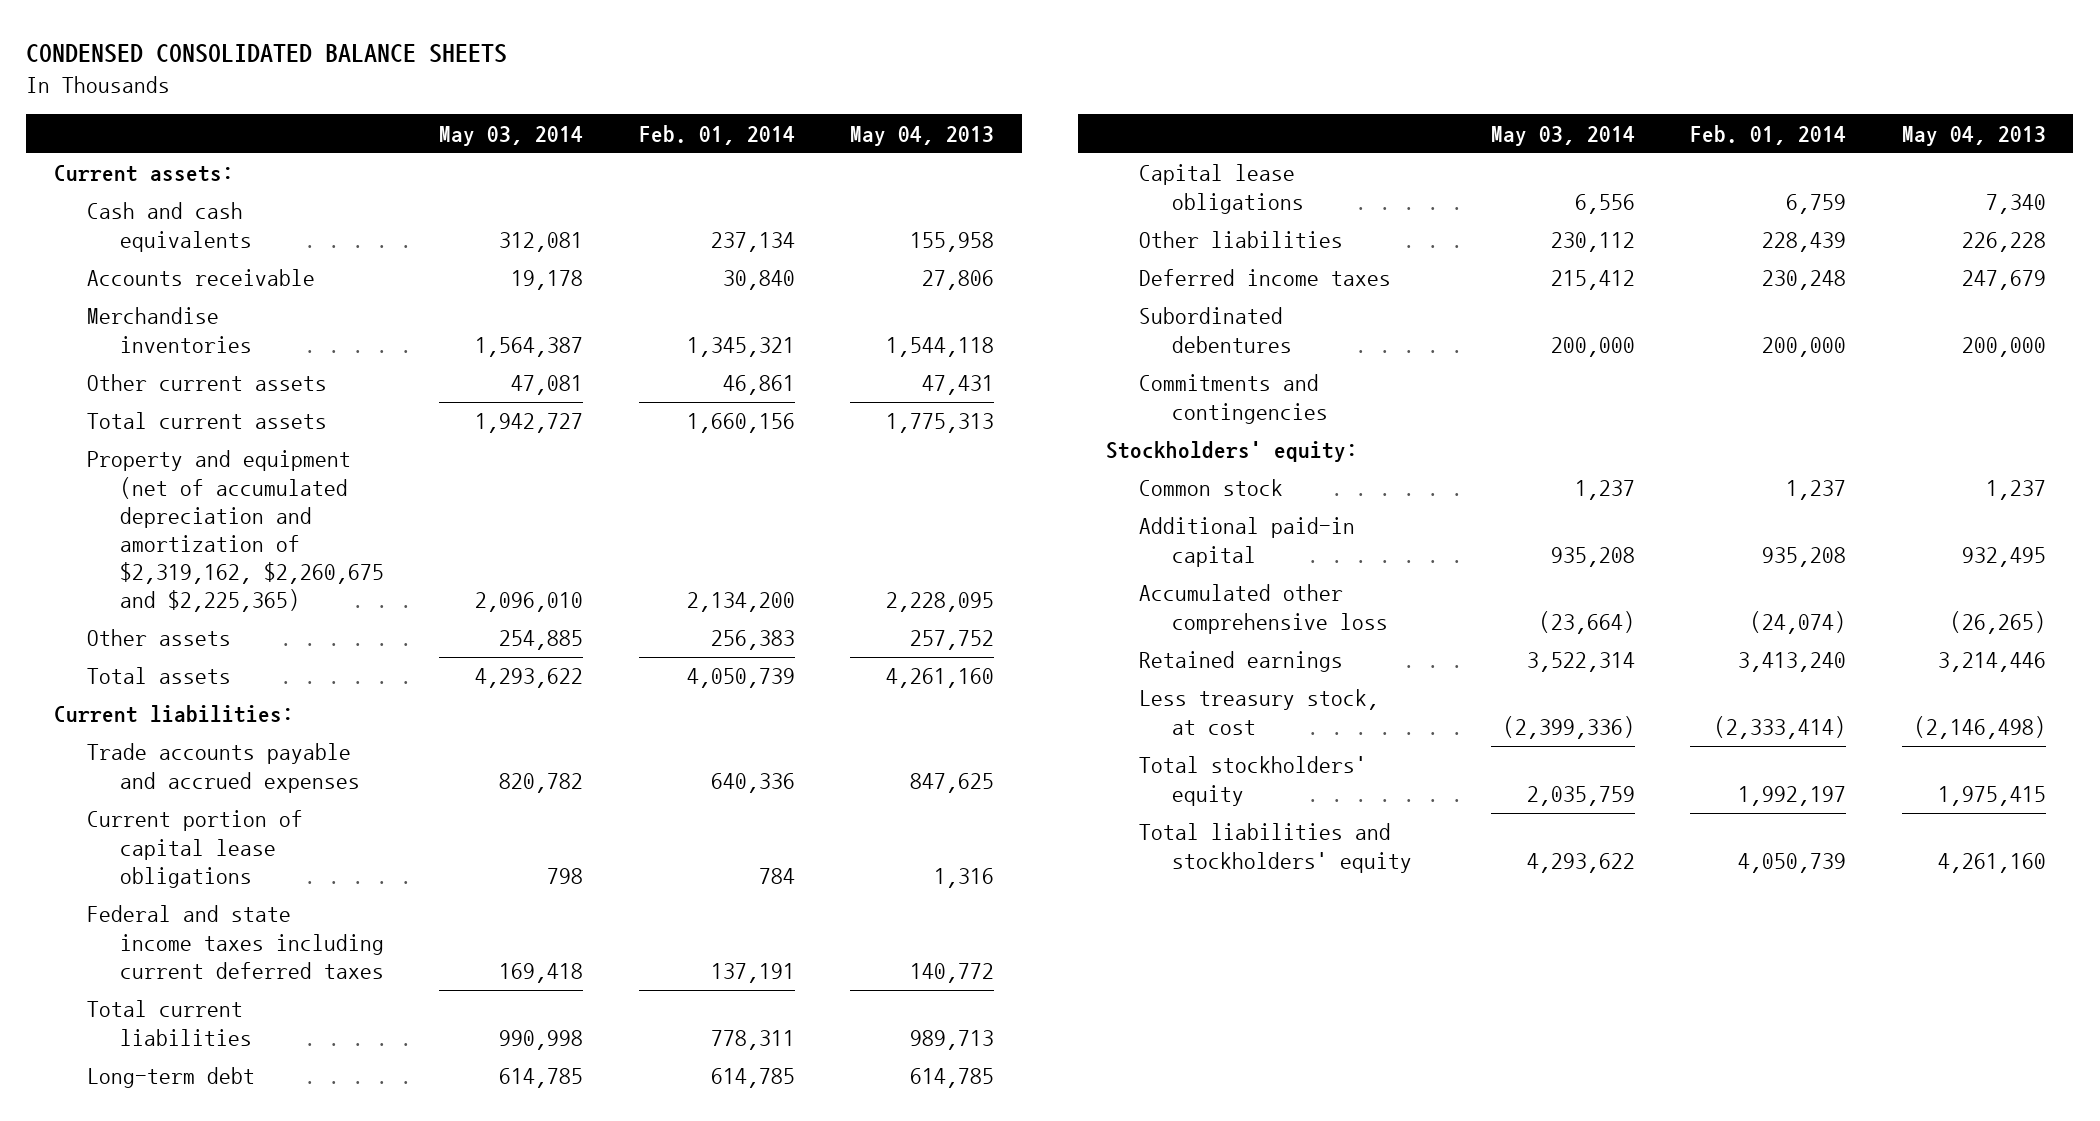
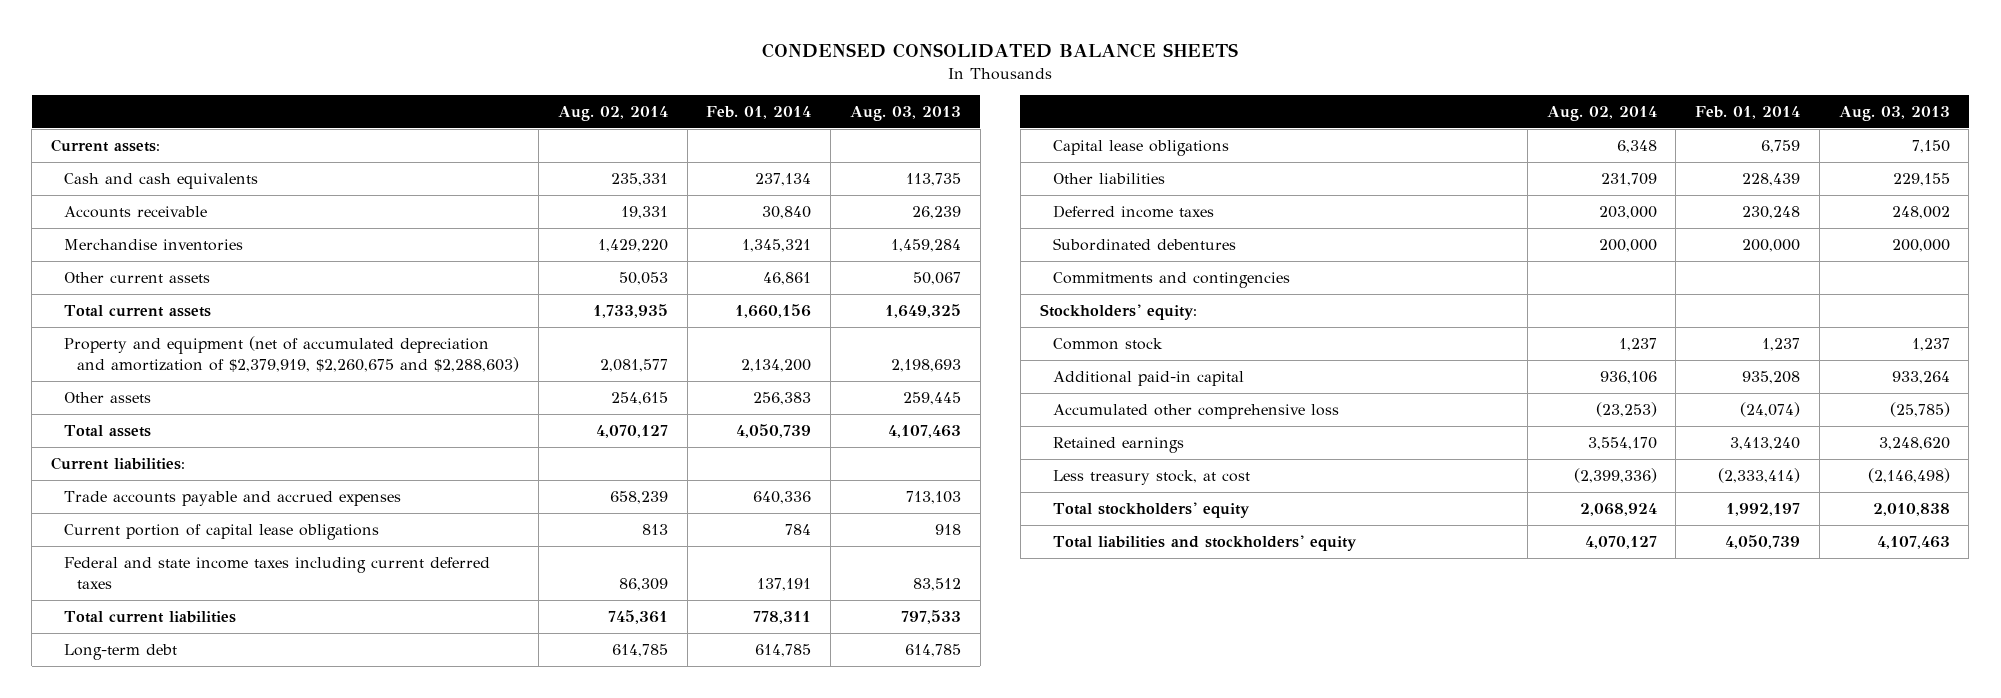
- | May 03, 2014 | Feb. 01, 2014 | May 04, 2013
+ | Aug. 02, 2014 | Feb. 01, 2014 | Aug. 03, 2013
- Property and equipment (net of accumulated depreciation and amortization of $2,319,162, $2,260,675 and $2,225,365) | 2,096,010 | 2,134,200 | 2,228,095
+ Property and equipment (net of accumulated depreciation and amortization of $2,379,919, $2,260,675 and $2,288,603) | 2,081,577 | 2,134,200 | 2,198,693

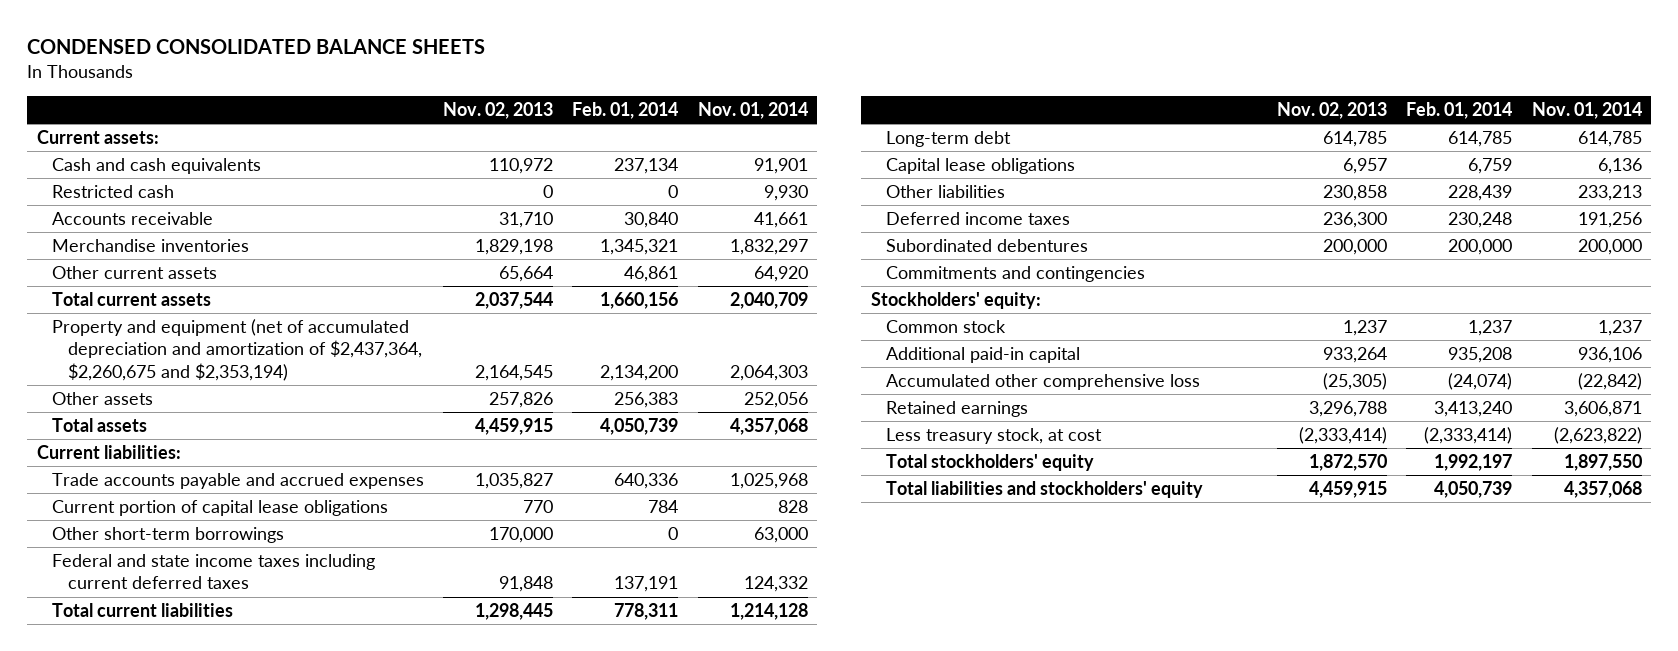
- | Aug. 02, 2014 | Feb. 01, 2014 | Aug. 03, 2013
+ | Nov. 02, 2013 | Feb. 01, 2014 | Nov. 01, 2014
+ Restricted cash | 0 | 0 | 9,930
- Property and equipment (net of accumulated depreciation and amortization of $2,379,919, $2,260,675 and $2,288,603) | 2,081,577 | 2,134,200 | 2,198,693
+ Property and equipment (net of accumulated depreciation and amortization of $2,437,364, $2,260,675 and $2,353,194) | 2,164,545 | 2,134,200 | 2,064,303
+ Other short-term borrowings | 170,000 | 0 | 63,000

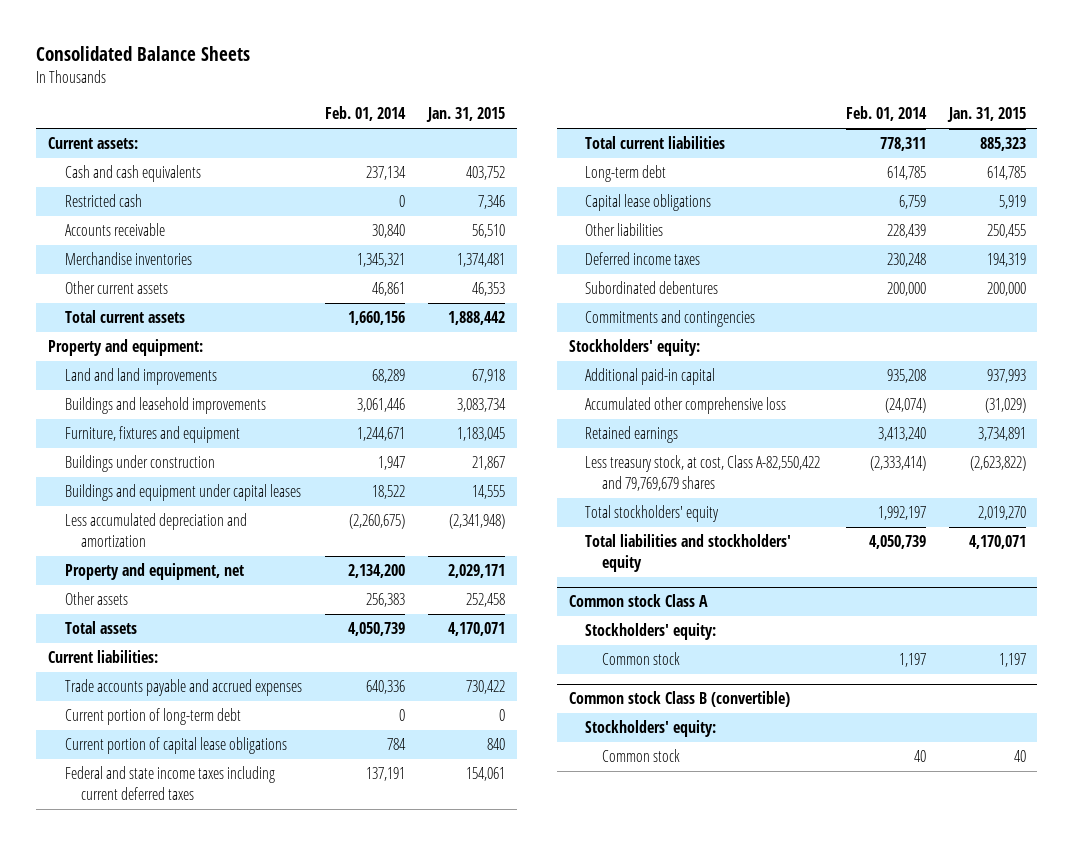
- CONDENSED CONSOLIDATED BALANCE SHEETS
+ Consolidated Balance Sheets
- | Nov. 02, 2013 | Feb. 01, 2014 | Nov. 01, 2014
+ | Feb. 01, 2014 | Jan. 31, 2015
- Property and equipment (net of accumulated depreciation and amortization of $2,437,364, $2,260,675 and $2,353,194) | 2,164,545 | 2,134,200 | 2,064,303
+ Property and equipment:
+ Land and land improvements | 68,289 | 67,918
+ Buildings and leasehold improvements | 3,061,446 | 3,083,734
+ Furniture, fixtures and equipment | 1,244,671 | 1,183,045
+ Buildings under construction | 1,947 | 21,867
+ Buildings and equipment under capital leases | 18,522 | 14,555
+ Less accumulated depreciation and amortization | (2,260,675) | (2,341,948)
+ Property and equipment, net | 2,134,200 | 2,029,171
+ Current portion of long-term debt | 0 | 0
- Other short-term borrowings | 170,000 | 0 | 63,000
- Common stock | 1,237 | 1,237 | 1,237
- Less treasury stock, at cost | (2,333,414) | (2,333,414) | (2,623,822)
+ Less treasury stock, at cost, Class A-82,550,422 and 79,769,679 shares | (2,333,414) | (2,623,822)
+ Common stock Class A
+ Stockholders' equity:
+ Common stock | 1,197 | 1,197
+ Common stock Class B (convertible)
+ Stockholders' equity:
+ Common stock | 40 | 40

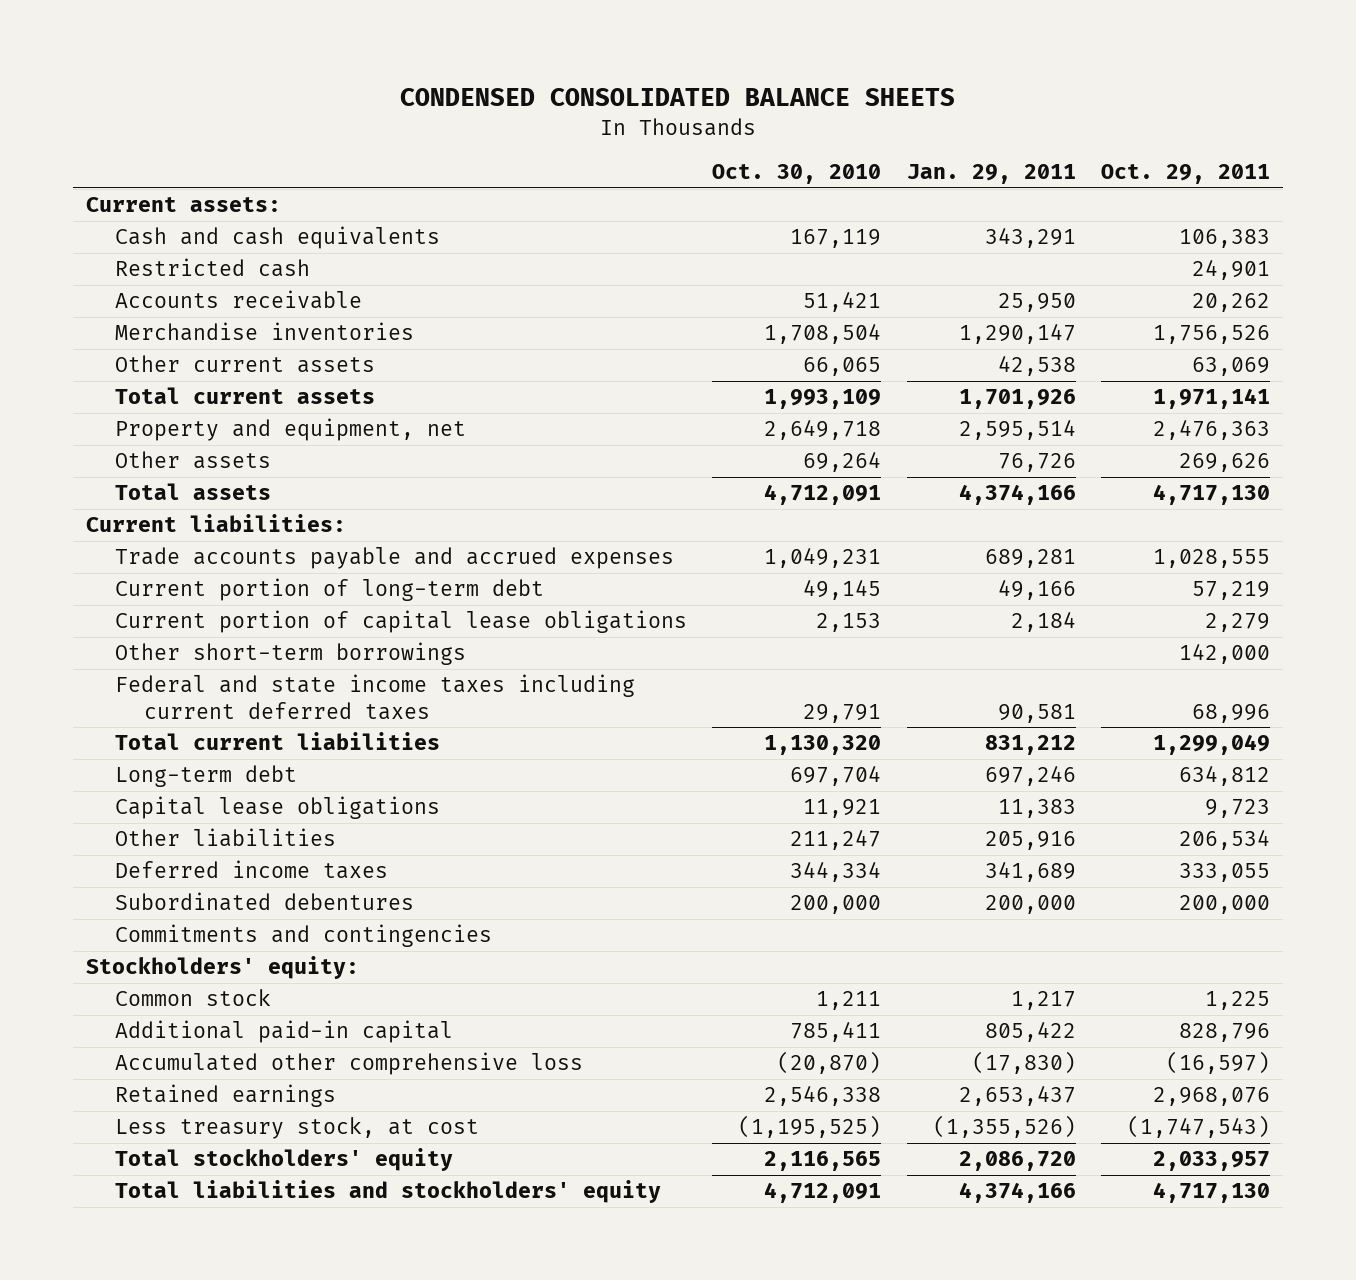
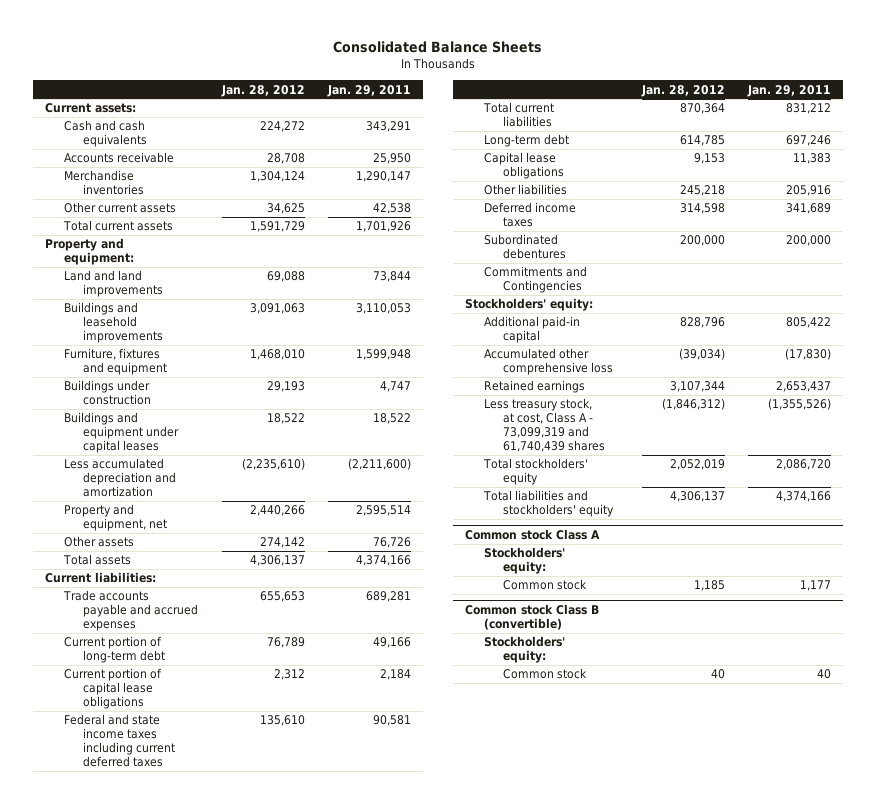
- CONDENSED CONSOLIDATED BALANCE SHEETS
+ Consolidated Balance Sheets
- | Oct. 30, 2010 | Jan. 29, 2011 | Oct. 29, 2011
+ | Jan. 28, 2012 | Jan. 29, 2011
- Restricted cash | | | 24,901
+ Property and equipment:
+ Land and land improvements | 69,088 | 73,844
+ Buildings and leasehold improvements | 3,091,063 | 3,110,053
+ Furniture, fixtures and equipment | 1,468,010 | 1,599,948
+ Buildings under construction | 29,193 | 4,747
+ Buildings and equipment under capital leases | 18,522 | 18,522
+ Less accumulated depreciation and amortization | (2,235,610) | (2,211,600)
- Other short-term borrowings | | | 142,000
- Commitments and contingencies
+ Commitments and Contingencies
- Common stock | 1,211 | 1,217 | 1,225
- Less treasury stock, at cost | (1,195,525) | (1,355,526) | (1,747,543)
+ Less treasury stock, at cost, Class A - 73,099,319 and 61,740,439 shares | (1,846,312) | (1,355,526)
+ Common stock Class A
+ Stockholders' equity:
+ Common stock | 1,185 | 1,177
+ Common stock Class B (convertible)
+ Stockholders' equity:
+ Common stock | 40 | 40

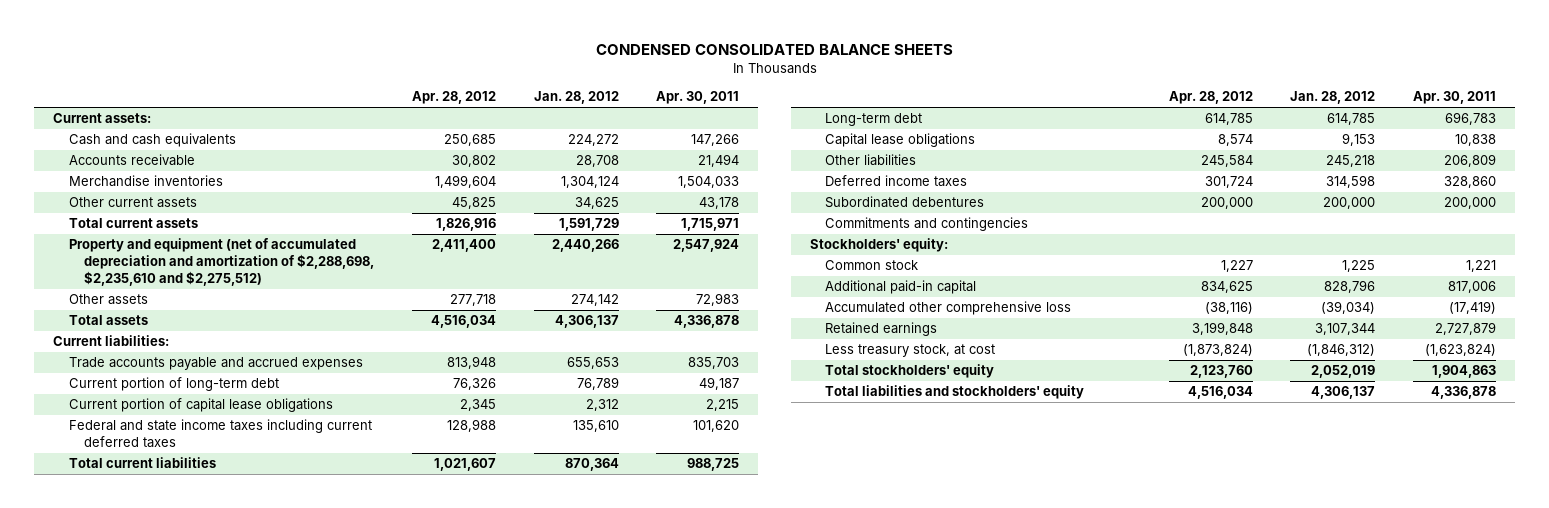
- Consolidated Balance Sheets
+ CONDENSED CONSOLIDATED BALANCE SHEETS
- | Jan. 28, 2012 | Jan. 29, 2011
+ | Apr. 28, 2012 | Jan. 28, 2012 | Apr. 30, 2011
- Property and equipment:
- Land and land improvements | 69,088 | 73,844
- Buildings and leasehold improvements | 3,091,063 | 3,110,053
- Furniture, fixtures and equipment | 1,468,010 | 1,599,948
- Buildings under construction | 29,193 | 4,747
- Buildings and equipment under capital leases | 18,522 | 18,522
- Less accumulated depreciation and amortization | (2,235,610) | (2,211,600)
- Property and equipment, net | 2,440,266 | 2,595,514
+ Property and equipment (net of accumulated depreciation and amortization of $2,288,698, $2,235,610 and $2,275,512) | 2,411,400 | 2,440,266 | 2,547,924
- Commitments and Contingencies
+ Commitments and contingencies
+ Common stock | 1,227 | 1,225 | 1,221
- Less treasury stock, at cost, Class A - 73,099,319 and 61,740,439 shares | (1,846,312) | (1,355,526)
+ Less treasury stock, at cost | (1,873,824) | (1,846,312) | (1,623,824)
- Common stock Class A
- Stockholders' equity:
- Common stock | 1,185 | 1,177
- Common stock Class B (convertible)
- Stockholders' equity:
- Common stock | 40 | 40

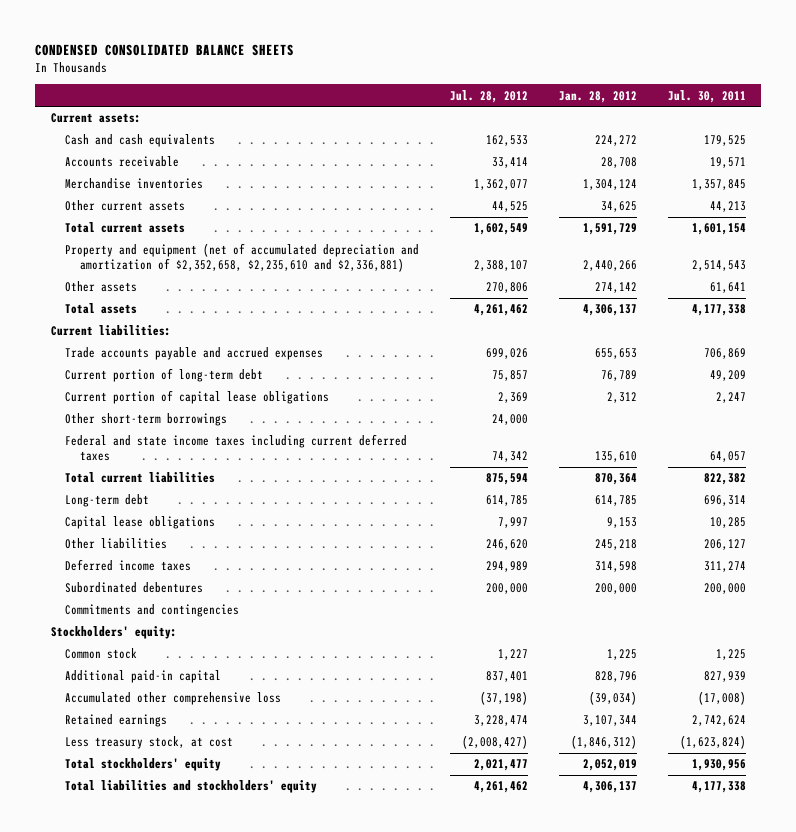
- | Apr. 28, 2012 | Jan. 28, 2012 | Apr. 30, 2011
+ | Jul. 28, 2012 | Jan. 28, 2012 | Jul. 30, 2011
- Property and equipment (net of accumulated depreciation and amortization of $2,288,698, $2,235,610 and $2,275,512) | 2,411,400 | 2,440,266 | 2,547,924
+ Property and equipment (net of accumulated depreciation and amortization of $2,352,658, $2,235,610 and $2,336,881) | 2,388,107 | 2,440,266 | 2,514,543
+ Other short-term borrowings | 24,000 | |

